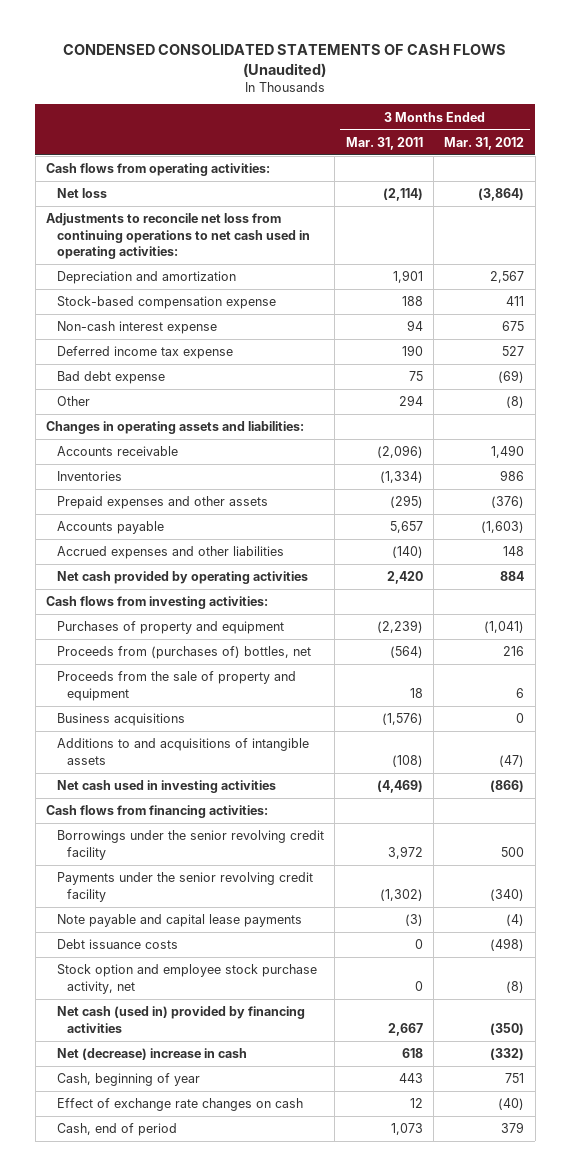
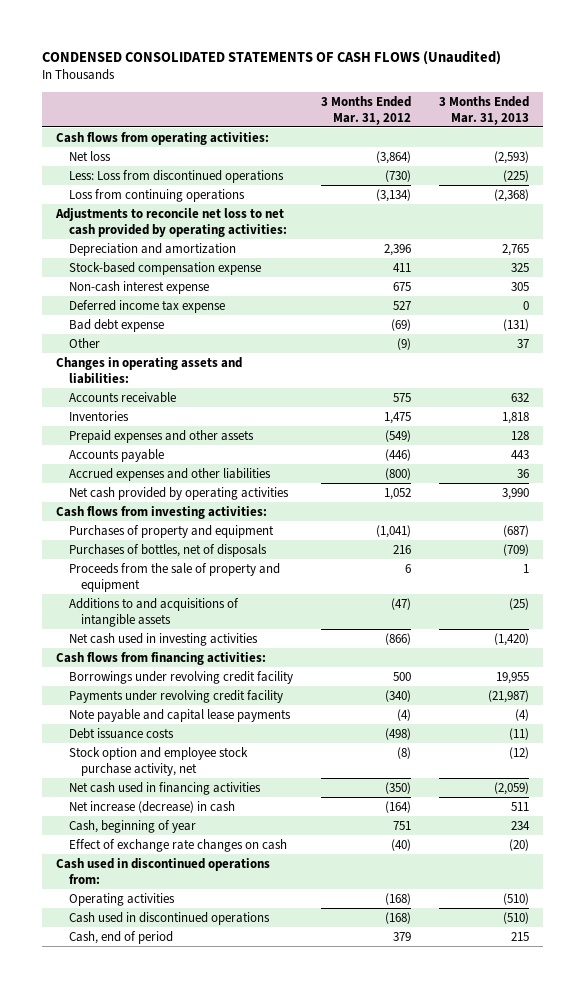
- | 3 Months Ended Mar. 31, 2011 | 3 Months Ended Mar. 31, 2012
+ | 3 Months Ended Mar. 31, 2012 | 3 Months Ended Mar. 31, 2013
- Adjustments to reconcile net loss from continuing operations to net cash used in operating activities:
- Depreciation and amortization | 1,901 | 2,567
+ Less: Loss from discontinued operations | (730) | (225)
+ Loss from continuing operations | (3,134) | (2,368)
+ Adjustments to reconcile net loss to net cash provided by operating activities:
+ Depreciation and amortization | 2,396 | 2,765
- Other | 294 | (8)
+ Other | (9) | 37
- Accounts receivable | (2,096) | 1,490
- Inventories | (1,334) | 986
- Prepaid expenses and other assets | (295) | (376)
- Accounts payable | 5,657 | (1,603)
- Accrued expenses and other liabilities | (140) | 148
- Net cash provided by operating activities | 2,420 | 884
+ Accounts receivable | 575 | 632
+ Inventories | 1,475 | 1,818
+ Prepaid expenses and other assets | (549) | 128
+ Accounts payable | (446) | 443
+ Accrued expenses and other liabilities | (800) | 36
+ Net cash provided by operating activities | 1,052 | 3,990
- Proceeds from (purchases of) bottles, net | (564) | 216
+ Purchases of bottles, net of disposals | 216 | (709)
- Business acquisitions | (1,576) | 0
- Borrowings under the senior revolving credit facility | 3,972 | 500
- Payments under the senior revolving credit facility | (1,302) | (340)
+ Borrowings under revolving credit facility | 500 | 19,955
+ Payments under revolving credit facility | (340) | (21,987)
- Net cash (used in) provided by financing activities | 2,667 | (350)
- Net (decrease) increase in cash | 618 | (332)
+ Net cash used in financing activities | (350) | (2,059)
+ Net increase (decrease) in cash | (164) | 511
+ Cash used in discontinued operations from:
+ Operating activities | (168) | (510)
+ Cash used in discontinued operations | (168) | (510)

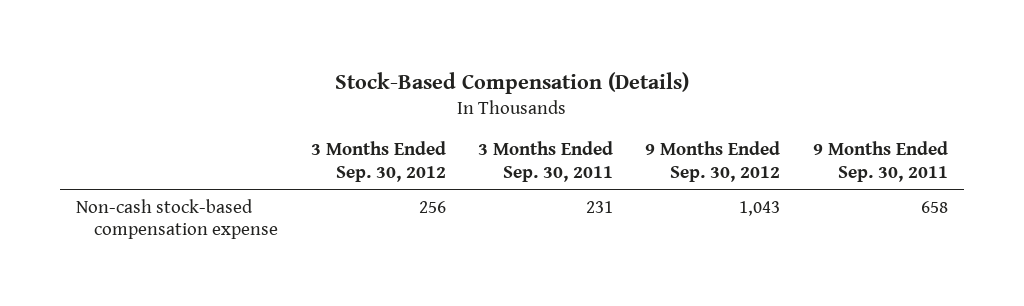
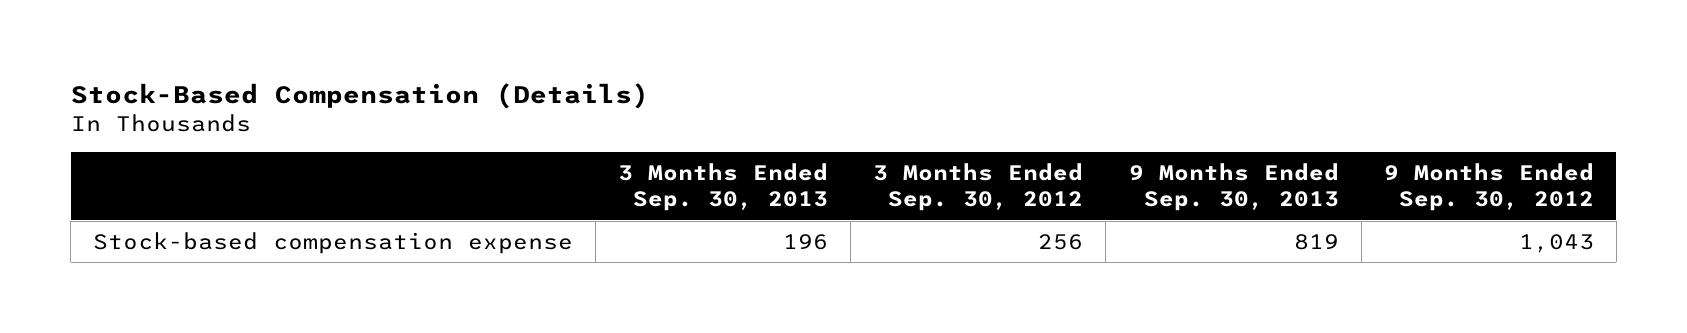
- | 3 Months Ended Sep. 30, 2012 | 3 Months Ended Sep. 30, 2011 | 9 Months Ended Sep. 30, 2012 | 9 Months Ended Sep. 30, 2011
+ | 3 Months Ended Sep. 30, 2013 | 3 Months Ended Sep. 30, 2012 | 9 Months Ended Sep. 30, 2013 | 9 Months Ended Sep. 30, 2012
- Non-cash stock-based compensation expense | 256 | 231 | 1,043 | 658
+ Stock-based compensation expense | 196 | 256 | 819 | 1,043

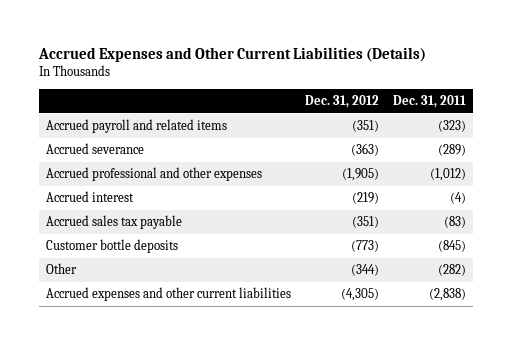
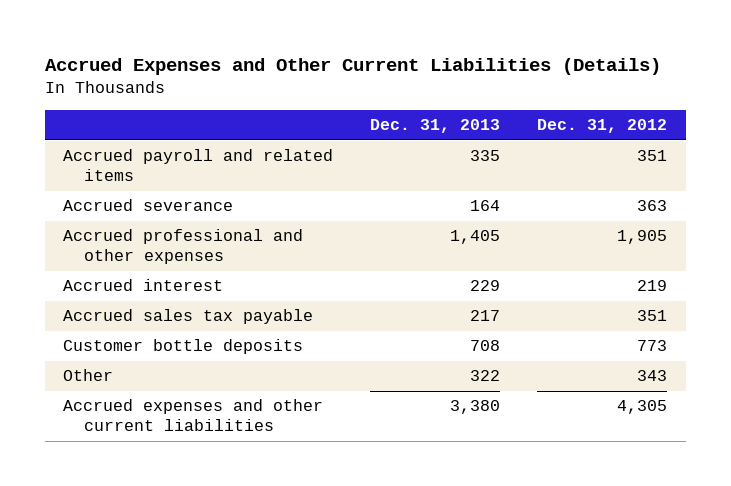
- | Dec. 31, 2012 | Dec. 31, 2011
+ | Dec. 31, 2013 | Dec. 31, 2012
- Accrued payroll and related items | (351) | (323)
- Accrued severance | (363) | (289)
- Accrued professional and other expenses | (1,905) | (1,012)
- Accrued interest | (219) | (4)
- Accrued sales tax payable | (351) | (83)
- Customer bottle deposits | (773) | (845)
- Other | (344) | (282)
- Accrued expenses and other current liabilities | (4,305) | (2,838)
+ Accrued payroll and related items | 335 | 351
+ Accrued severance | 164 | 363
+ Accrued professional and other expenses | 1,405 | 1,905
+ Accrued interest | 229 | 219
+ Accrued sales tax payable | 217 | 351
+ Customer bottle deposits | 708 | 773
+ Other | 322 | 343
+ Accrued expenses and other current liabilities | 3,380 | 4,305

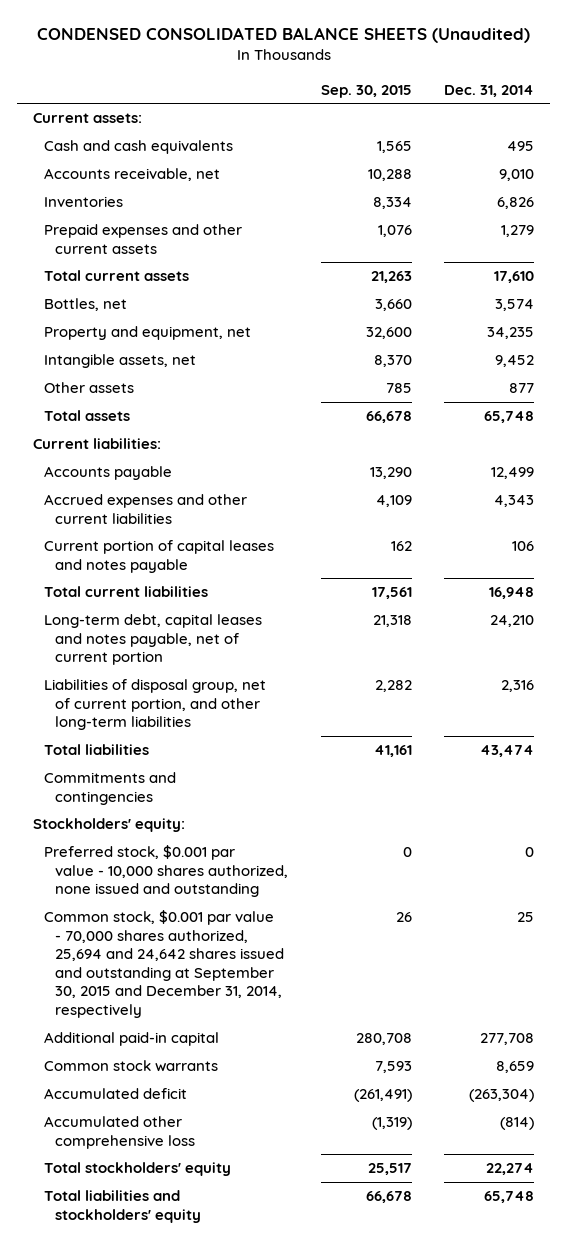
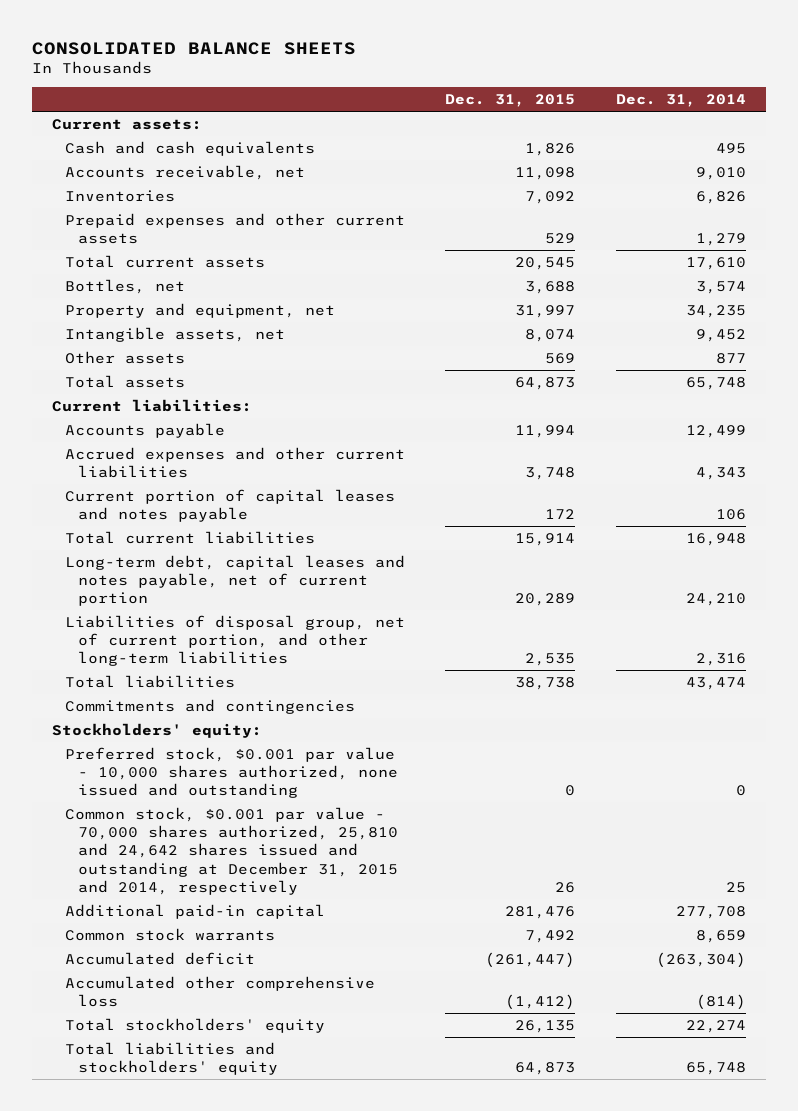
- CONDENSED CONSOLIDATED BALANCE SHEETS (Unaudited)
+ CONSOLIDATED BALANCE SHEETS
- | Sep. 30, 2015 | Dec. 31, 2014
+ | Dec. 31, 2015 | Dec. 31, 2014
- Common stock, $0.001 par value - 70,000 shares authorized, 25,694 and 24,642 shares issued and outstanding at September 30, 2015 and December 31, 2014, respectively | 26 | 25
+ Common stock, $0.001 par value - 70,000 shares authorized, 25,810 and 24,642 shares issued and outstanding at December 31, 2015 and 2014, respectively | 26 | 25

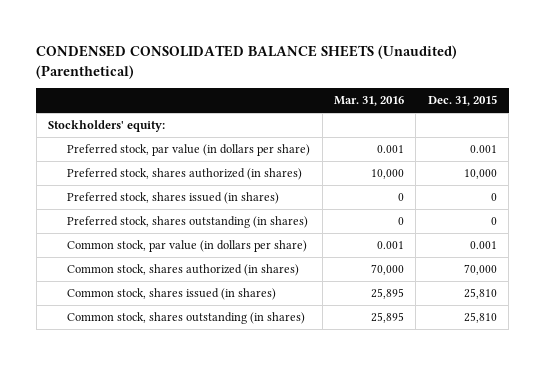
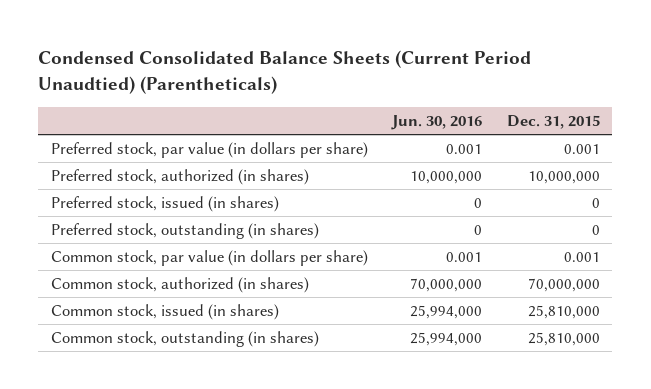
- CONDENSED CONSOLIDATED BALANCE SHEETS (Unaudited) (Parenthetical)
+ Condensed Consolidated Balance Sheets (Current Period Unaudtied) (Parentheticals)
- | Mar. 31, 2016 | Dec. 31, 2015
+ | Jun. 30, 2016 | Dec. 31, 2015
- Stockholders' equity:
- Preferred stock, shares authorized (in shares) | 10,000 | 10,000
- Preferred stock, shares issued (in shares) | 0 | 0
- Preferred stock, shares outstanding (in shares) | 0 | 0
+ Preferred stock, authorized (in shares) | 10,000,000 | 10,000,000
+ Preferred stock, issued (in shares) | 0 | 0
+ Preferred stock, outstanding (in shares) | 0 | 0
- Common stock, shares authorized (in shares) | 70,000 | 70,000
- Common stock, shares issued (in shares) | 25,895 | 25,810
- Common stock, shares outstanding (in shares) | 25,895 | 25,810
+ Common stock, authorized (in shares) | 70,000,000 | 70,000,000
+ Common stock, issued (in shares) | 25,994,000 | 25,810,000
+ Common stock, outstanding (in shares) | 25,994,000 | 25,810,000

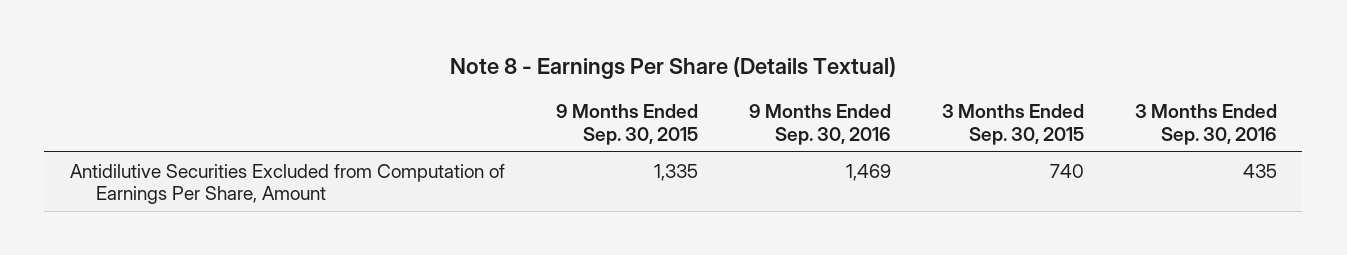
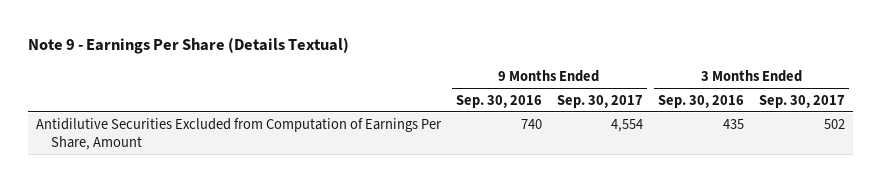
- Note 8 - Earnings Per Share (Details Textual)
+ Note 9 - Earnings Per Share (Details Textual)
- | 9 Months Ended Sep. 30, 2015 | 9 Months Ended Sep. 30, 2016 | 3 Months Ended Sep. 30, 2015 | 3 Months Ended Sep. 30, 2016
+ | 9 Months Ended Sep. 30, 2016 | 9 Months Ended Sep. 30, 2017 | 3 Months Ended Sep. 30, 2016 | 3 Months Ended Sep. 30, 2017
- Antidilutive Securities Excluded from Computation of Earnings Per Share, Amount | 1,335 | 1,469 | 740 | 435
+ Antidilutive Securities Excluded from Computation of Earnings Per Share, Amount | 740 | 4,554 | 435 | 502

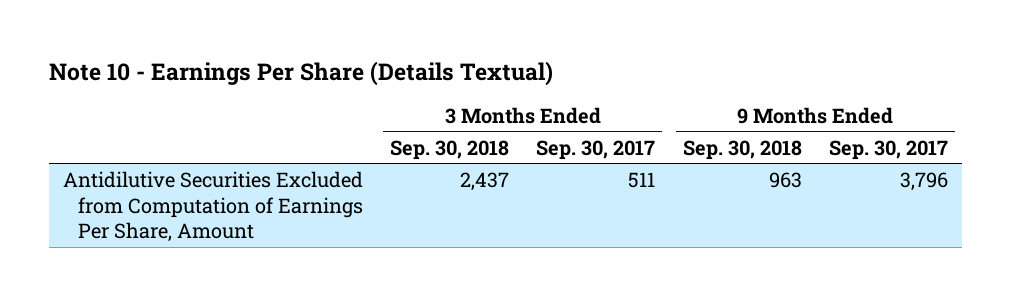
- Note 9 - Earnings Per Share (Details Textual)
+ Note 10 - Earnings Per Share (Details Textual)
- | 9 Months Ended Sep. 30, 2016 | 9 Months Ended Sep. 30, 2017 | 3 Months Ended Sep. 30, 2016 | 3 Months Ended Sep. 30, 2017
+ | 3 Months Ended Sep. 30, 2018 | 3 Months Ended Sep. 30, 2017 | 9 Months Ended Sep. 30, 2018 | 9 Months Ended Sep. 30, 2017
- Antidilutive Securities Excluded from Computation of Earnings Per Share, Amount | 740 | 4,554 | 435 | 502
+ Antidilutive Securities Excluded from Computation of Earnings Per Share, Amount | 2,437 | 511 | 963 | 3,796

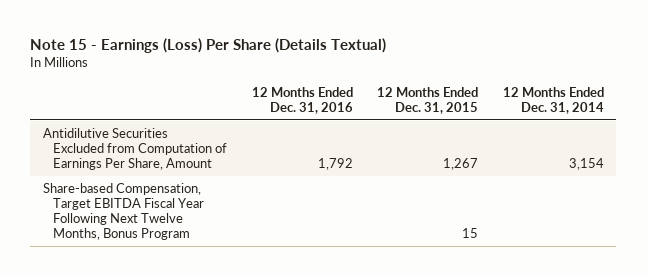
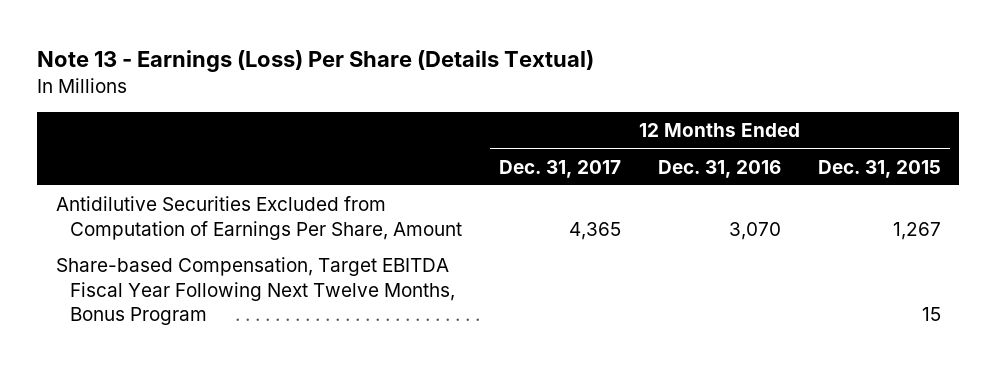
- Note 15 - Earnings (Loss) Per Share (Details Textual)
+ Note 13 - Earnings (Loss) Per Share (Details Textual)
- | 12 Months Ended Dec. 31, 2016 | 12 Months Ended Dec. 31, 2015 | 12 Months Ended Dec. 31, 2014
+ | 12 Months Ended Dec. 31, 2017 | 12 Months Ended Dec. 31, 2016 | 12 Months Ended Dec. 31, 2015
- Antidilutive Securities Excluded from Computation of Earnings Per Share, Amount | 1,792 | 1,267 | 3,154
+ Antidilutive Securities Excluded from Computation of Earnings Per Share, Amount | 4,365 | 3,070 | 1,267

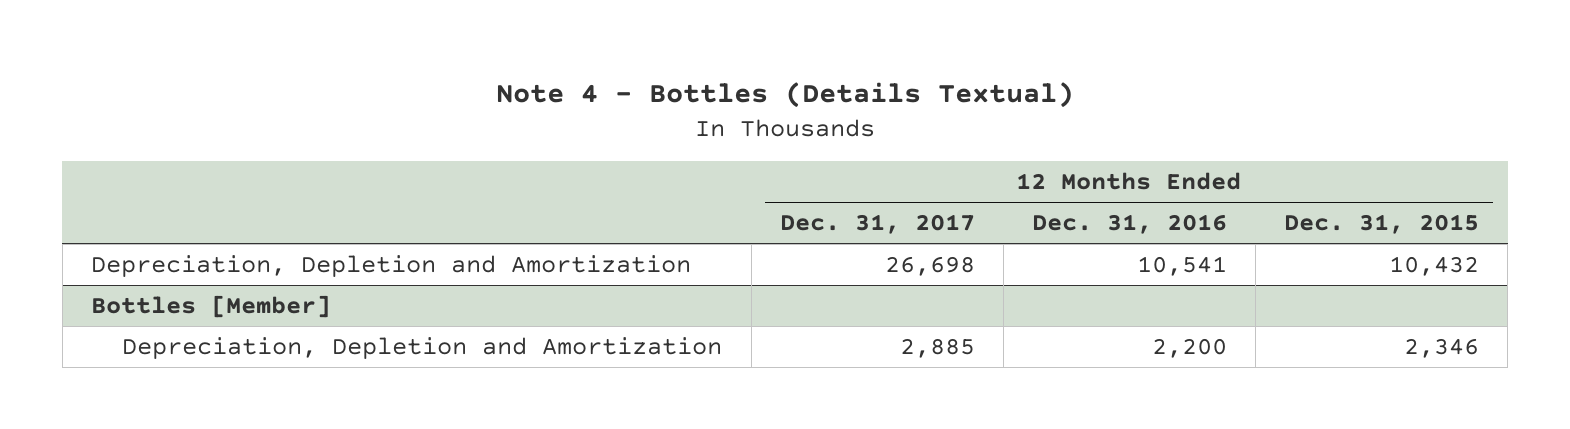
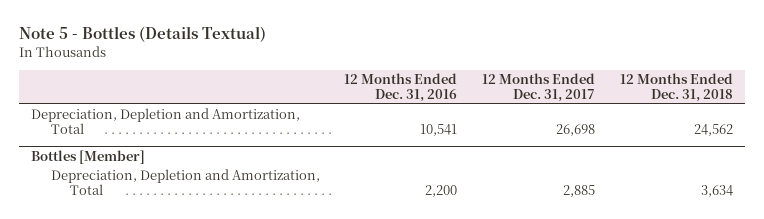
- Note 4 - Bottles (Details Textual)
+ Note 5 - Bottles (Details Textual)
- | 12 Months Ended Dec. 31, 2017 | 12 Months Ended Dec. 31, 2016 | 12 Months Ended Dec. 31, 2015
+ | 12 Months Ended Dec. 31, 2016 | 12 Months Ended Dec. 31, 2017 | 12 Months Ended Dec. 31, 2018
- Depreciation, Depletion and Amortization | 26,698 | 10,541 | 10,432
+ Depreciation, Depletion and Amortization, Total | 10,541 | 26,698 | 24,562
@ Bottles [Member]
- Depreciation, Depletion and Amortization | 2,885 | 2,200 | 2,346
+ Depreciation, Depletion and Amortization, Total | 2,200 | 2,885 | 3,634

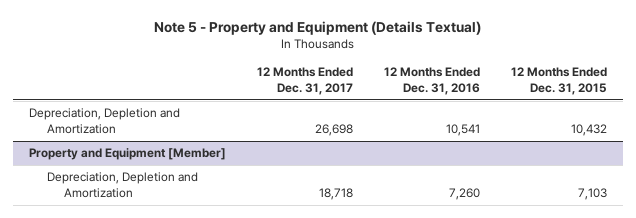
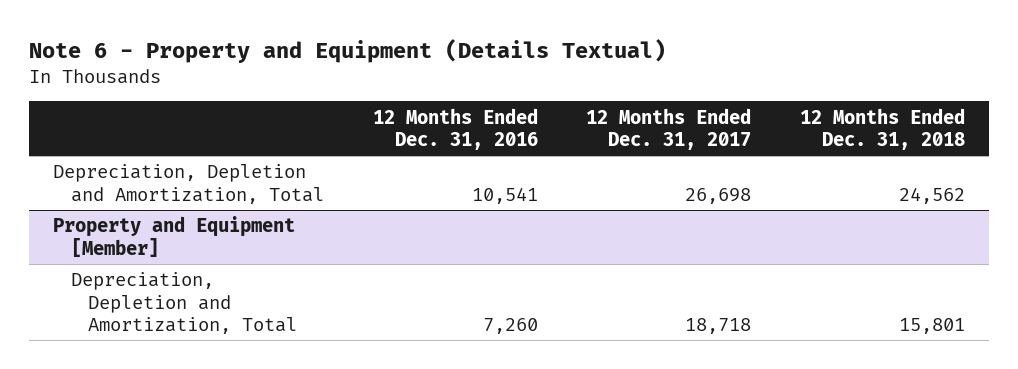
- Note 5 - Property and Equipment (Details Textual)
+ Note 6 - Property and Equipment (Details Textual)
- | 12 Months Ended Dec. 31, 2017 | 12 Months Ended Dec. 31, 2016 | 12 Months Ended Dec. 31, 2015
+ | 12 Months Ended Dec. 31, 2016 | 12 Months Ended Dec. 31, 2017 | 12 Months Ended Dec. 31, 2018
- Depreciation, Depletion and Amortization | 26,698 | 10,541 | 10,432
+ Depreciation, Depletion and Amortization, Total | 10,541 | 26,698 | 24,562
@ Property and Equipment [Member]
- Depreciation, Depletion and Amortization | 18,718 | 7,260 | 7,103
+ Depreciation, Depletion and Amortization, Total | 7,260 | 18,718 | 15,801

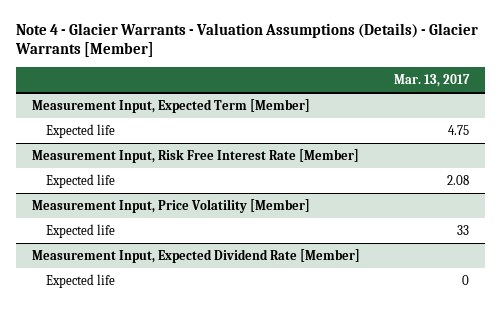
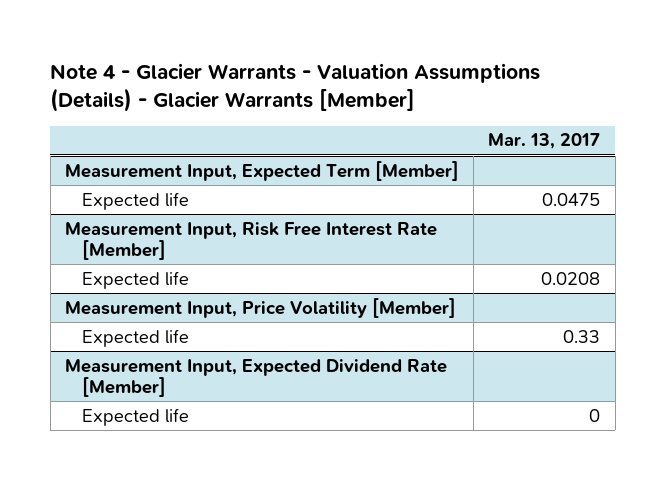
@ Measurement Input, Expected Term [Member]
- Expected life | 4.75
+ Expected life | 0.0475
@ Measurement Input, Risk Free Interest Rate [Member]
- Expected life | 2.08
+ Expected life | 0.0208
@ Measurement Input, Price Volatility [Member]
- Expected life | 33
+ Expected life | 0.33

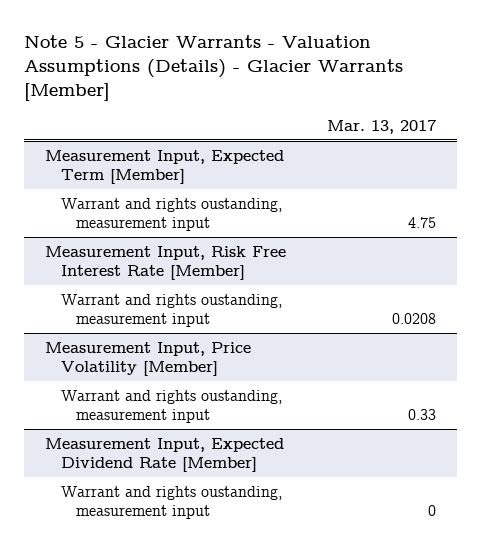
- Note 4 - Glacier Warrants - Valuation Assumptions (Details) - Glacier Warrants [Member]
+ Note 5 - Glacier Warrants - Valuation Assumptions (Details) - Glacier Warrants [Member]
@ Measurement Input, Expected Term [Member]
- Expected life | 0.0475
+ Warrant and rights oustanding, measurement input | 4.75
@ Measurement Input, Risk Free Interest Rate [Member]
- Expected life | 0.0208
+ Warrant and rights oustanding, measurement input | 0.0208
@ Measurement Input, Price Volatility [Member]
- Expected life | 0.33
+ Warrant and rights oustanding, measurement input | 0.33
@ Measurement Input, Expected Dividend Rate [Member]
- Expected life | 0
+ Warrant and rights oustanding, measurement input | 0

